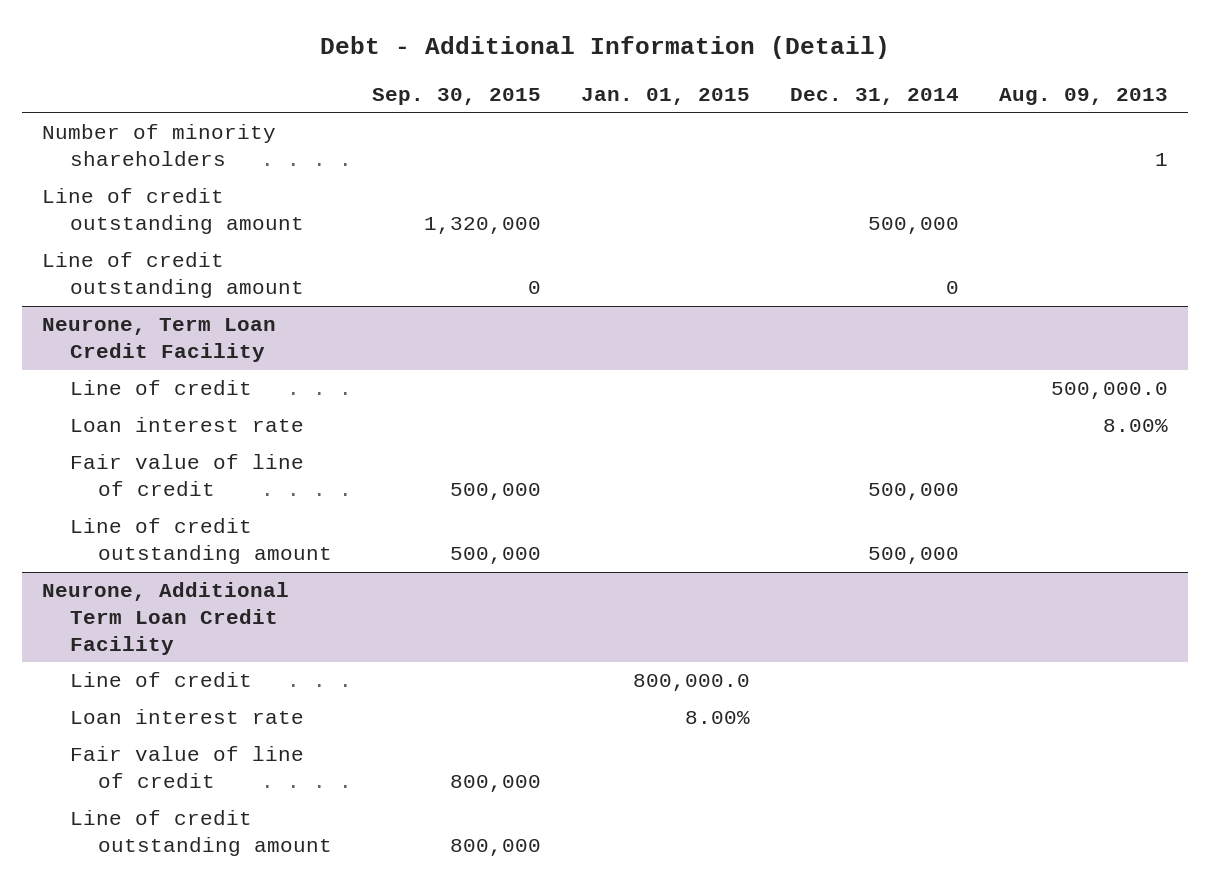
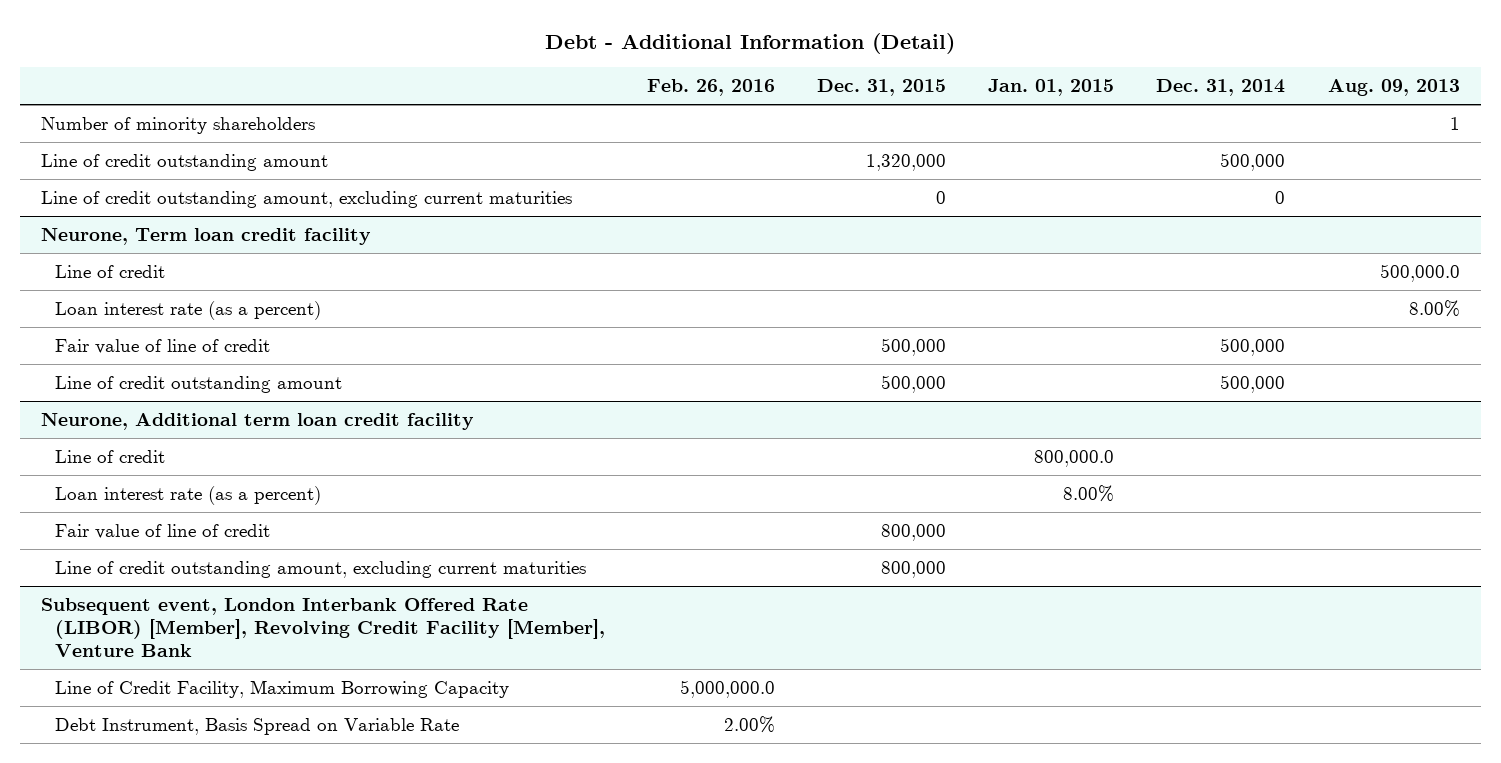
- | Sep. 30, 2015 | Jan. 01, 2015 | Dec. 31, 2014 | Aug. 09, 2013
+ | Feb. 26, 2016 | Dec. 31, 2015 | Jan. 01, 2015 | Dec. 31, 2014 | Aug. 09, 2013
- Line of credit outstanding amount | 0 | | 0 |
- Neurone, Term Loan Credit Facility
+ Line of credit outstanding amount, excluding current maturities | | 0 | | 0 |
+ Neurone, Term loan credit facility
- Loan interest rate | | | | 8.00%
+ Loan interest rate (as a percent) | | | | | 8.00%
- Neurone, Additional Term Loan Credit Facility
+ Neurone, Additional term loan credit facility
- Loan interest rate | | 8.00% | |
+ Loan interest rate (as a percent) | | | 8.00% | |
- Line of credit outstanding amount | 800,000 | | |
+ Line of credit outstanding amount, excluding current maturities | | 800,000 | | |
+ Subsequent event, London Interbank Offered Rate (LIBOR) [Member], Revolving Credit Facility [Member], Venture Bank
+ Line of Credit Facility, Maximum Borrowing Capacity | 5,000,000.0 | | | |
+ Debt Instrument, Basis Spread on Variable Rate | 2.00% | | | |

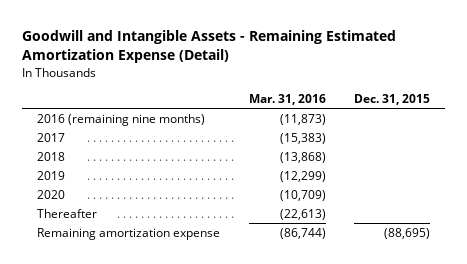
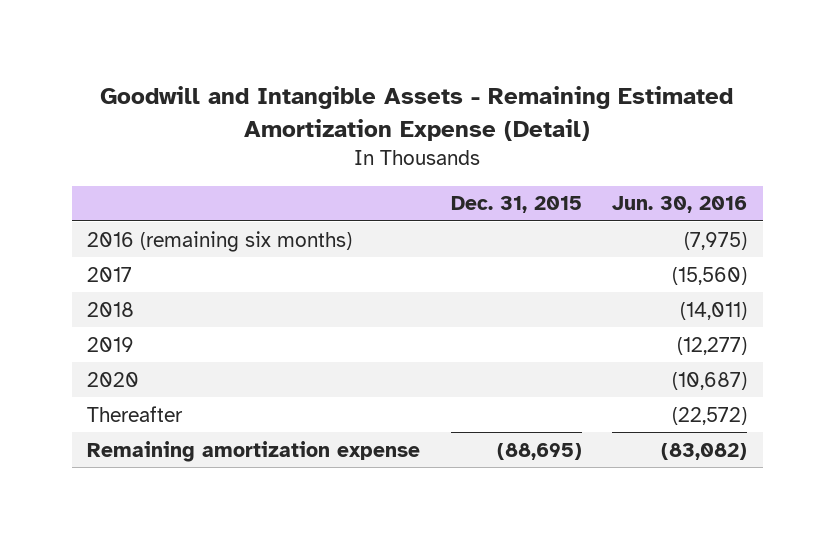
- | Mar. 31, 2016 | Dec. 31, 2015
+ | Dec. 31, 2015 | Jun. 30, 2016
- 2016 (remaining nine months) | (11,873) |
+ 2016 (remaining six months) | | (7,975)

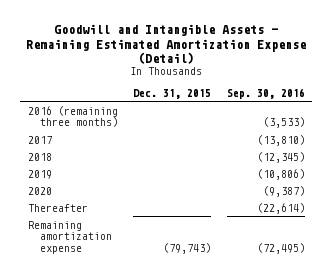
- | Dec. 31, 2015 | Jun. 30, 2016
+ | Dec. 31, 2015 | Sep. 30, 2016
- 2016 (remaining six months) | | (7,975)
+ 2016 (remaining three months) | | (3,533)
- Remaining amortization expense | (88,695) | (83,082)
+ Remaining amortization expense | (79,743) | (72,495)

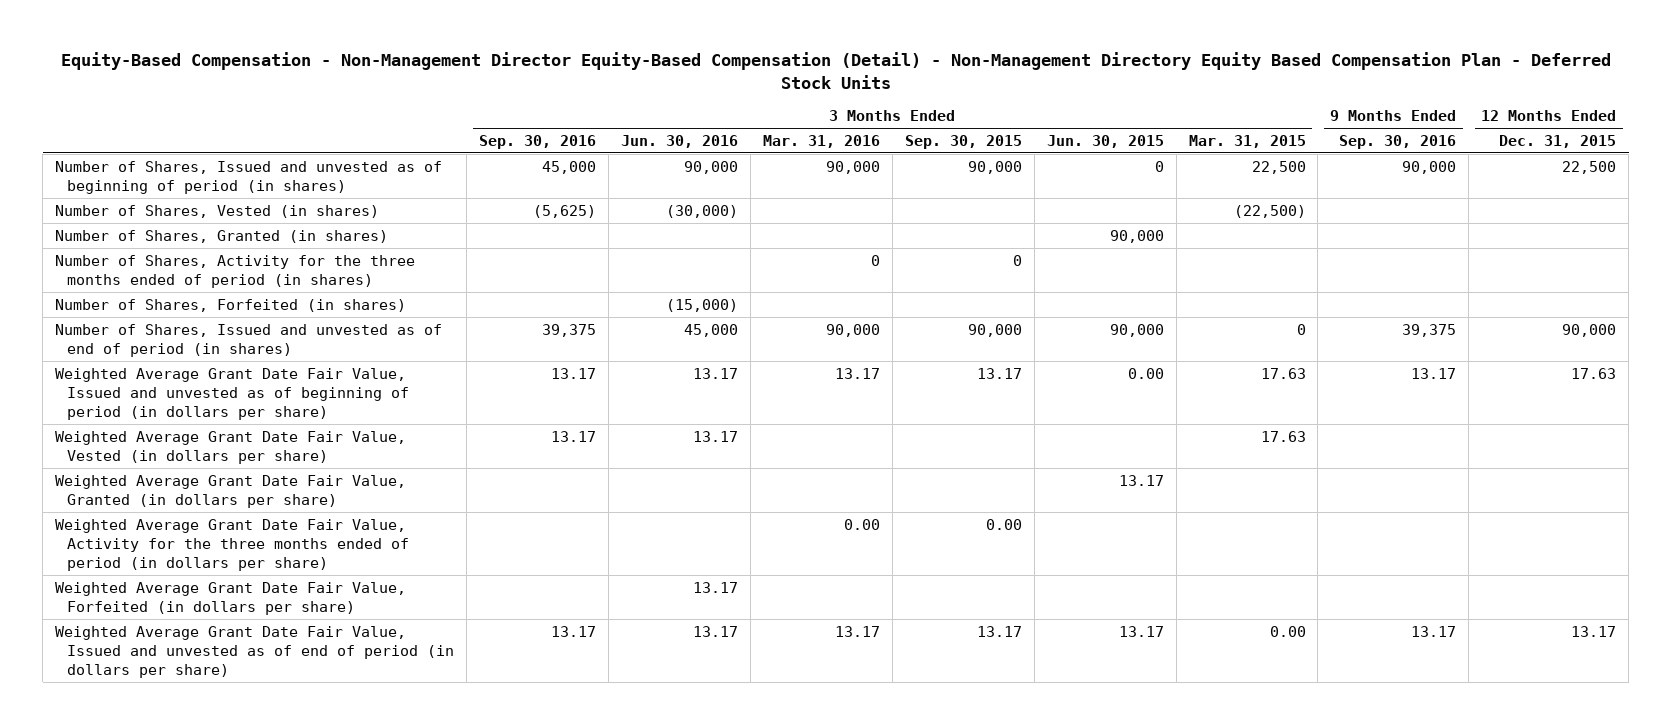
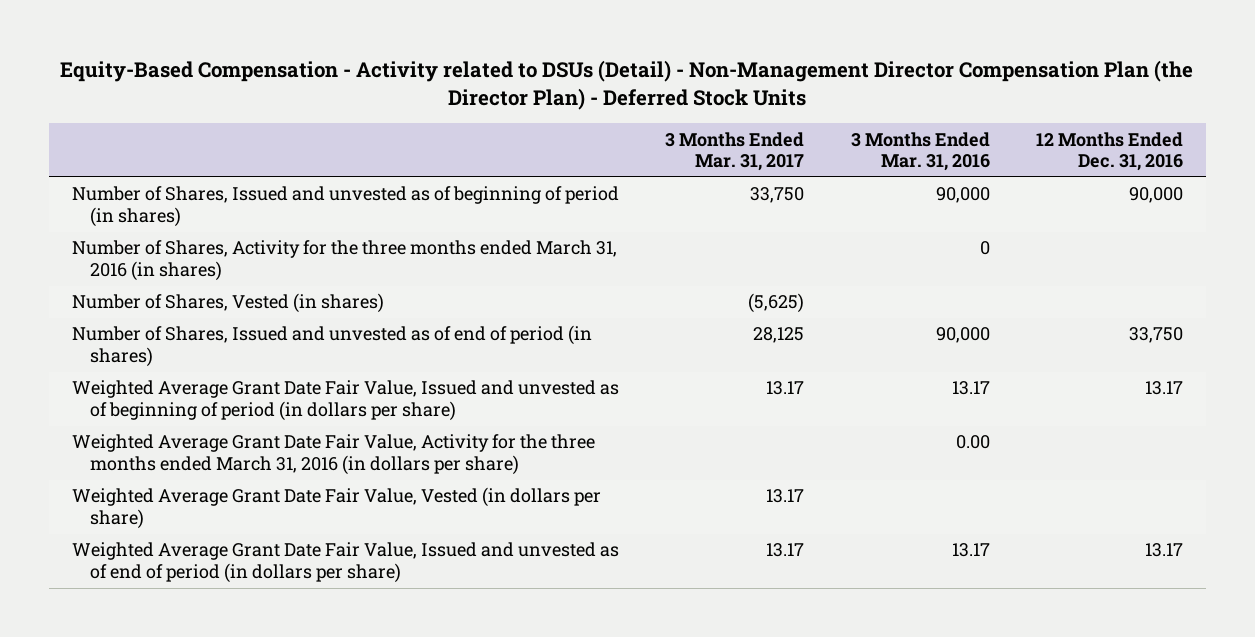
- Equity-Based Compensation - Non-Management Director Equity-Based Compensation (Detail) - Non-Management Directory Equity Based Compensation Plan - Deferred Stock Units
+ Equity-Based Compensation - Activity related to DSUs (Detail) - Non-Management Director Compensation Plan (the Director Plan) - Deferred Stock Units
- | 3 Months Ended Sep. 30, 2016 | 3 Months Ended Jun. 30, 2016 | 3 Months Ended Mar. 31, 2016 | 3 Months Ended Sep. 30, 2015 | 3 Months Ended Jun. 30, 2015 | 3 Months Ended Mar. 31, 2015 | 9 Months Ended Sep. 30, 2016 | 12 Months Ended Dec. 31, 2015
+ | 3 Months Ended Mar. 31, 2017 | 3 Months Ended Mar. 31, 2016 | 12 Months Ended Dec. 31, 2016
+ Number of Shares, Activity for the three months ended March 31, 2016 (in shares) | | 0 |
- Number of Shares, Granted (in shares) | | | | | 90,000 | | |
- Number of Shares, Activity for the three months ended of period (in shares) | | | 0 | 0 | | | |
- Number of Shares, Forfeited (in shares) | | (15,000) | | | | | |
+ Weighted Average Grant Date Fair Value, Activity for the three months ended March 31, 2016 (in dollars per share) | | 0.00 |
- Weighted Average Grant Date Fair Value, Granted (in dollars per share) | | | | | 13.17 | | |
- Weighted Average Grant Date Fair Value, Activity for the three months ended of period (in dollars per share) | | | 0.00 | 0.00 | | | |
- Weighted Average Grant Date Fair Value, Forfeited (in dollars per share) | | 13.17 | | | | | |

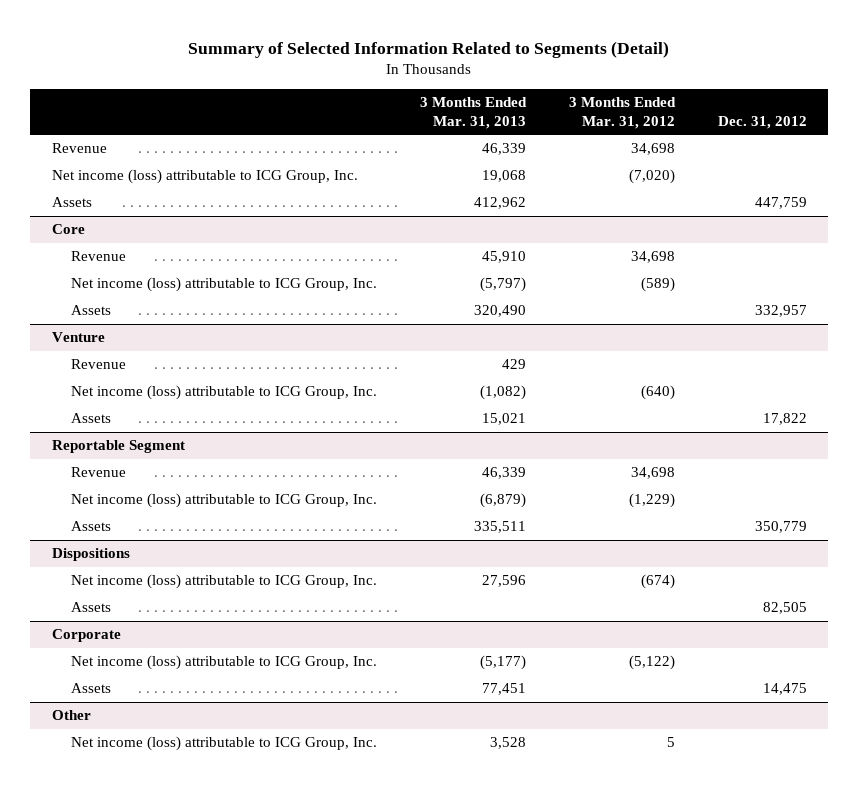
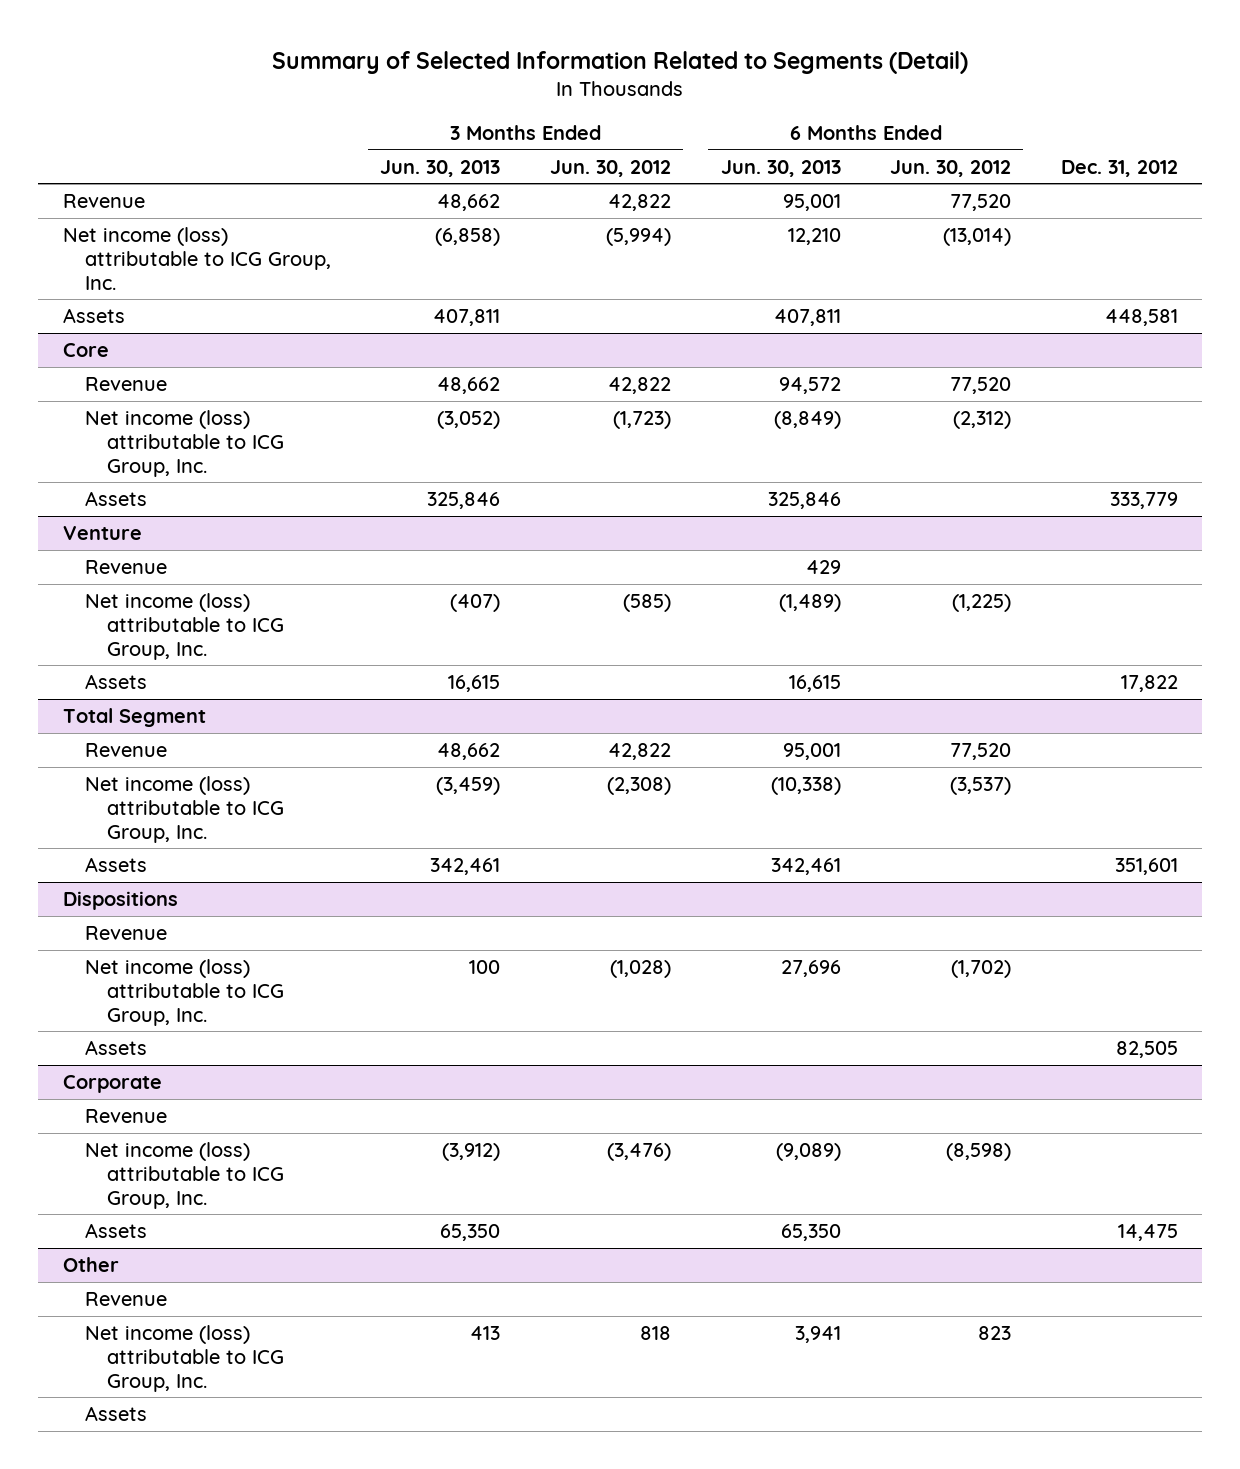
- | 3 Months Ended Mar. 31, 2013 | 3 Months Ended Mar. 31, 2012 | Dec. 31, 2012
+ | 3 Months Ended Jun. 30, 2013 | 3 Months Ended Jun. 30, 2012 | 6 Months Ended Jun. 30, 2013 | 6 Months Ended Jun. 30, 2012 | Dec. 31, 2012
- Assets | 412,962 | | 447,759
+ Assets | 407,811 | | 407,811 | | 448,581
@ Core
- Assets | 320,490 | | 332,957
+ Assets | 325,846 | | 325,846 | | 333,779
- Reportable Segment
- Revenue | 46,339 | 34,698 |
- Net income (loss) attributable to ICG Group, Inc. | (6,879) | (1,229) |
- Assets | 335,511 | | 350,779
+ Total Segment
+ Revenue | 48,662 | 42,822 | 95,001 | 77,520 |
+ Net income (loss) attributable to ICG Group, Inc. | (3,459) | (2,308) | (10,338) | (3,537) |
+ Assets | 342,461 | | 342,461 | | 351,601
@ Dispositions
+ Revenue
@ Corporate
+ Revenue
@ Other
+ Revenue
+ Assets

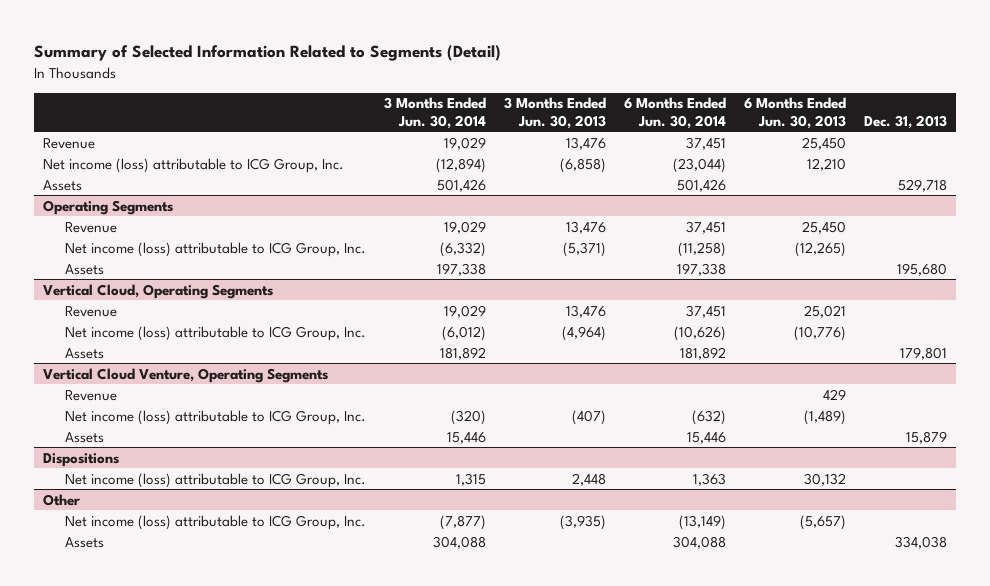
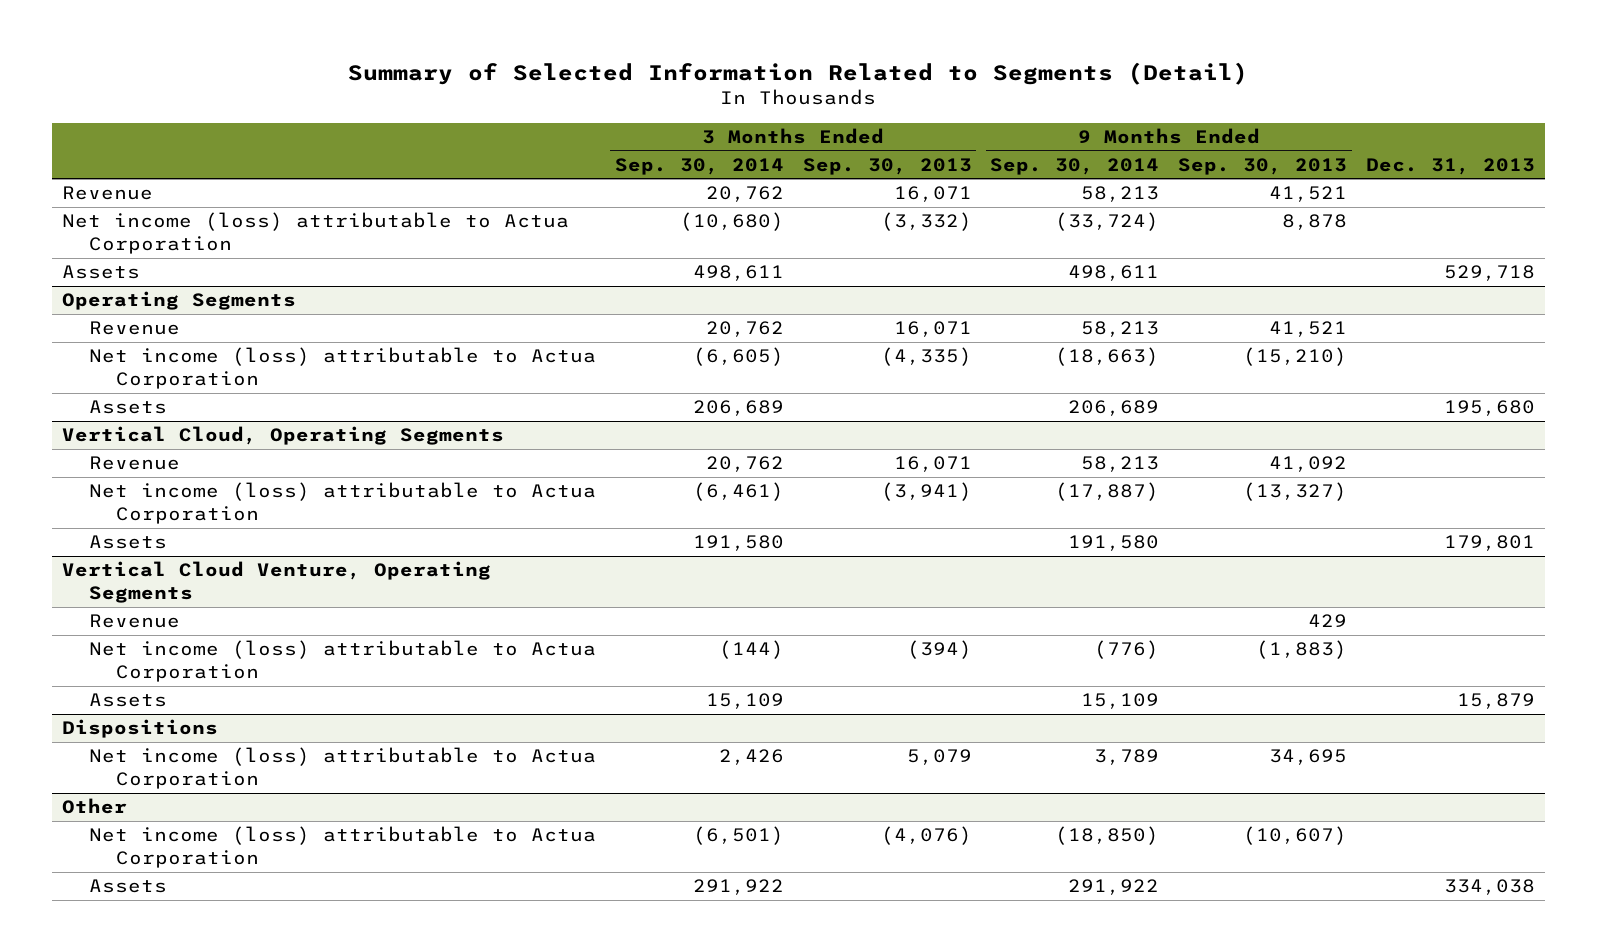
- | 3 Months Ended Jun. 30, 2014 | 3 Months Ended Jun. 30, 2013 | 6 Months Ended Jun. 30, 2014 | 6 Months Ended Jun. 30, 2013 | Dec. 31, 2013
+ | 3 Months Ended Sep. 30, 2014 | 3 Months Ended Sep. 30, 2013 | 9 Months Ended Sep. 30, 2014 | 9 Months Ended Sep. 30, 2013 | Dec. 31, 2013
- Net income (loss) attributable to ICG Group, Inc. | (12,894) | (6,858) | (23,044) | 12,210 |
+ Net income (loss) attributable to Actua Corporation | (10,680) | (3,332) | (33,724) | 8,878 |
@ Operating Segments
- Net income (loss) attributable to ICG Group, Inc. | (6,332) | (5,371) | (11,258) | (12,265) |
+ Net income (loss) attributable to Actua Corporation | (6,605) | (4,335) | (18,663) | (15,210) |
@ Vertical Cloud, Operating Segments
- Net income (loss) attributable to ICG Group, Inc. | (6,012) | (4,964) | (10,626) | (10,776) |
+ Net income (loss) attributable to Actua Corporation | (6,461) | (3,941) | (17,887) | (13,327) |
@ Vertical Cloud Venture, Operating Segments
- Net income (loss) attributable to ICG Group, Inc. | (320) | (407) | (632) | (1,489) |
+ Net income (loss) attributable to Actua Corporation | (144) | (394) | (776) | (1,883) |
@ Dispositions
- Net income (loss) attributable to ICG Group, Inc. | 1,315 | 2,448 | 1,363 | 30,132 |
+ Net income (loss) attributable to Actua Corporation | 2,426 | 5,079 | 3,789 | 34,695 |
@ Other
- Net income (loss) attributable to ICG Group, Inc. | (7,877) | (3,935) | (13,149) | (5,657) |
+ Net income (loss) attributable to Actua Corporation | (6,501) | (4,076) | (18,850) | (10,607) |

